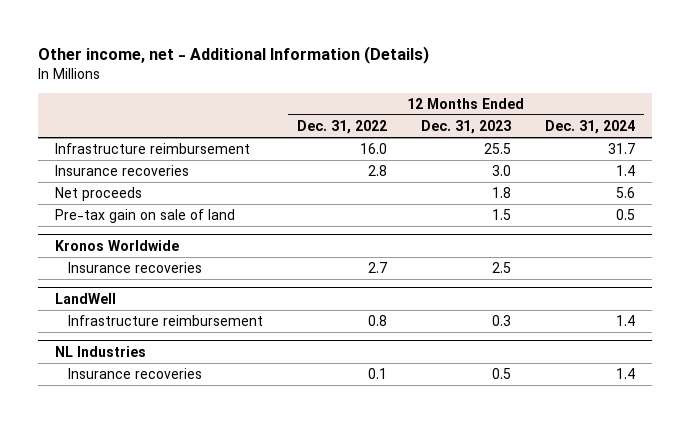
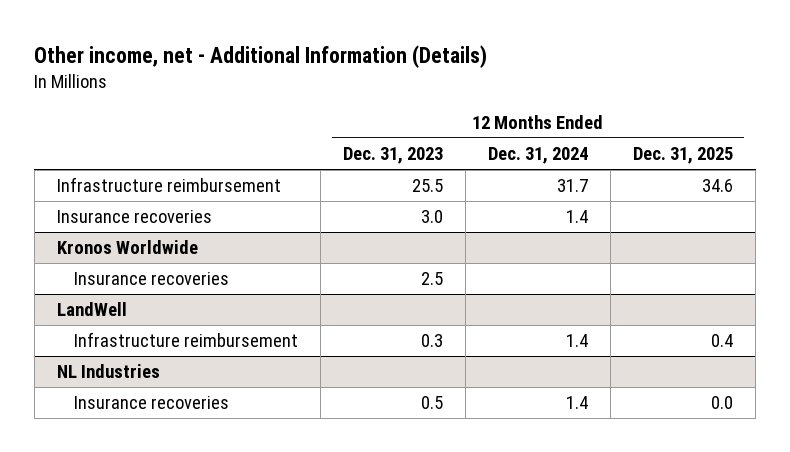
- | 12 Months Ended Dec. 31, 2022 | 12 Months Ended Dec. 31, 2023 | 12 Months Ended Dec. 31, 2024
+ | 12 Months Ended Dec. 31, 2023 | 12 Months Ended Dec. 31, 2024 | 12 Months Ended Dec. 31, 2025
- Net proceeds | | 1.8 | 5.6
- Pre-tax gain on sale of land | | 1.5 | 0.5

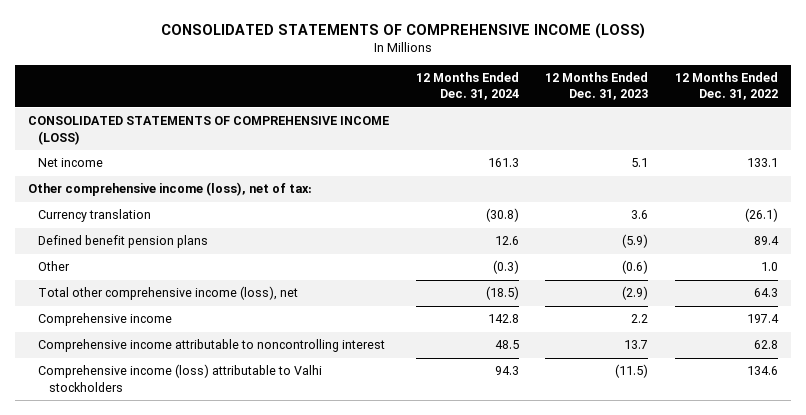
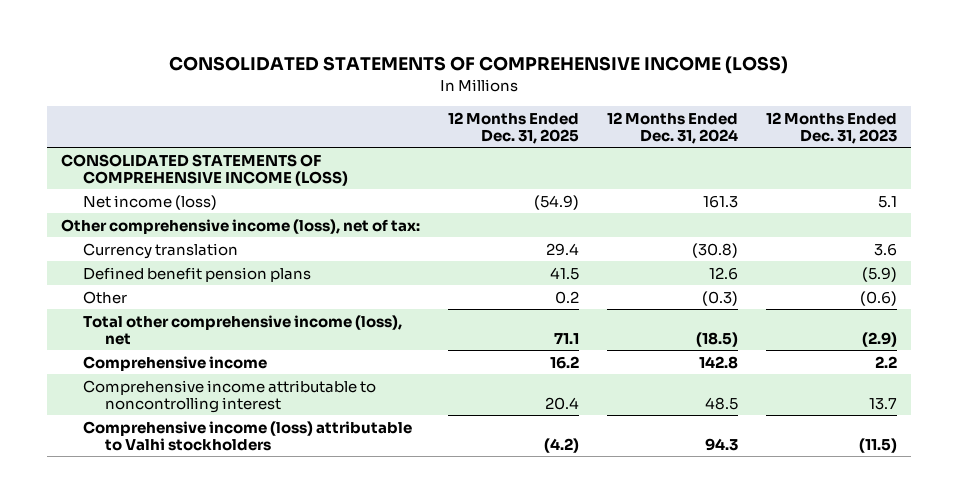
- | 12 Months Ended Dec. 31, 2024 | 12 Months Ended Dec. 31, 2023 | 12 Months Ended Dec. 31, 2022
+ | 12 Months Ended Dec. 31, 2025 | 12 Months Ended Dec. 31, 2024 | 12 Months Ended Dec. 31, 2023
- Net income | 161.3 | 5.1 | 133.1
+ Net income (loss) | (54.9) | 161.3 | 5.1

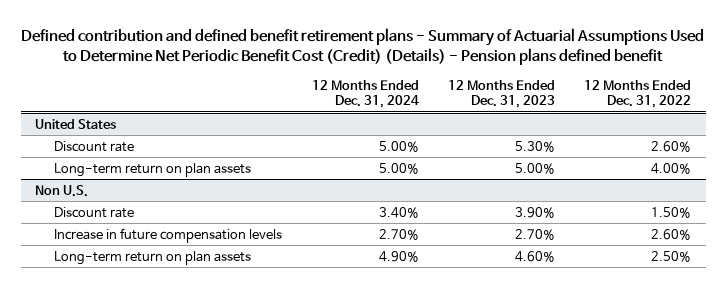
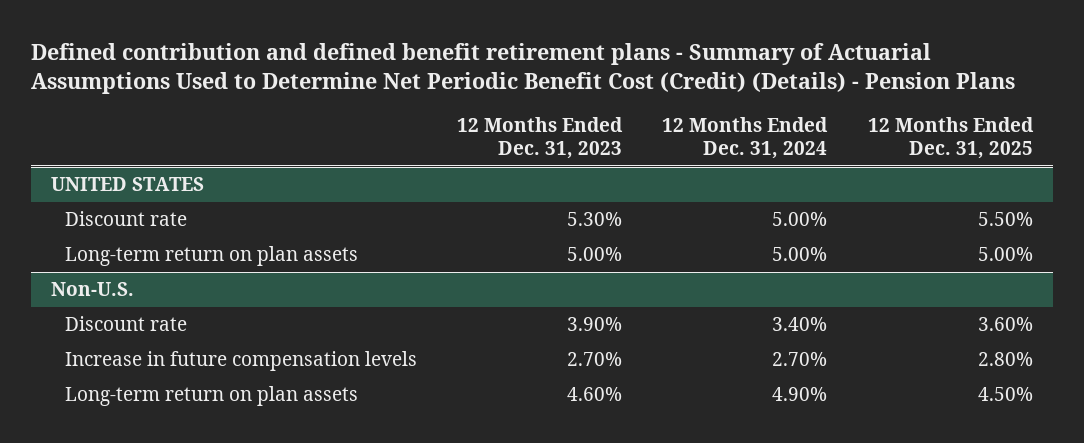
- Defined contribution and defined benefit retirement plans - Summary of Actuarial Assumptions Used to Determine Net Periodic Benefit Cost (Credit) (Details) - Pension plans defined benefit
+ Defined contribution and defined benefit retirement plans - Summary of Actuarial Assumptions Used to Determine Net Periodic Benefit Cost (Credit) (Details) - Pension Plans
- | 12 Months Ended Dec. 31, 2024 | 12 Months Ended Dec. 31, 2023 | 12 Months Ended Dec. 31, 2022
+ | 12 Months Ended Dec. 31, 2023 | 12 Months Ended Dec. 31, 2024 | 12 Months Ended Dec. 31, 2025
- United States
+ UNITED STATES
- Non U.S.
+ Non-U.S.

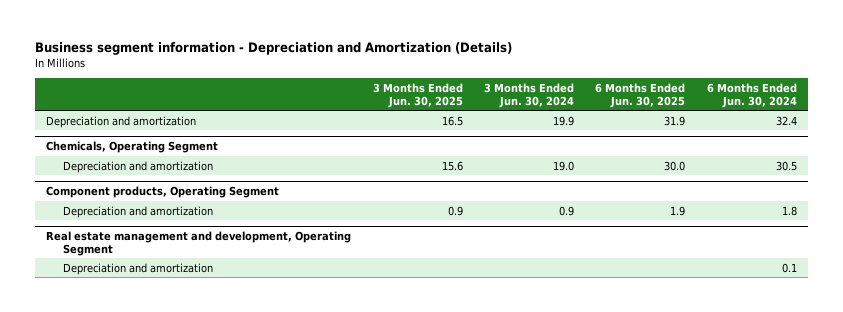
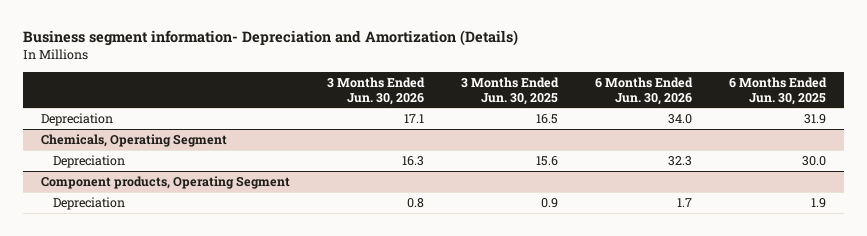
- Business segment information - Depreciation and Amortization (Details)
+ Business segment information- Depreciation and Amortization (Details)
- | 3 Months Ended Jun. 30, 2025 | 3 Months Ended Jun. 30, 2024 | 6 Months Ended Jun. 30, 2025 | 6 Months Ended Jun. 30, 2024
+ | 3 Months Ended Jun. 30, 2026 | 3 Months Ended Jun. 30, 2025 | 6 Months Ended Jun. 30, 2026 | 6 Months Ended Jun. 30, 2025
- Depreciation and amortization | 16.5 | 19.9 | 31.9 | 32.4
+ Depreciation | 17.1 | 16.5 | 34.0 | 31.9
@ Chemicals, Operating Segment
- Depreciation and amortization | 15.6 | 19.0 | 30.0 | 30.5
+ Depreciation | 16.3 | 15.6 | 32.3 | 30.0
@ Component products, Operating Segment
- Depreciation and amortization | 0.9 | 0.9 | 1.9 | 1.8
- Real estate management and development, Operating Segment
- Depreciation and amortization | | | | 0.1
@ Component products, Operating Segment
+ Depreciation | 0.8 | 0.9 | 1.7 | 1.9

